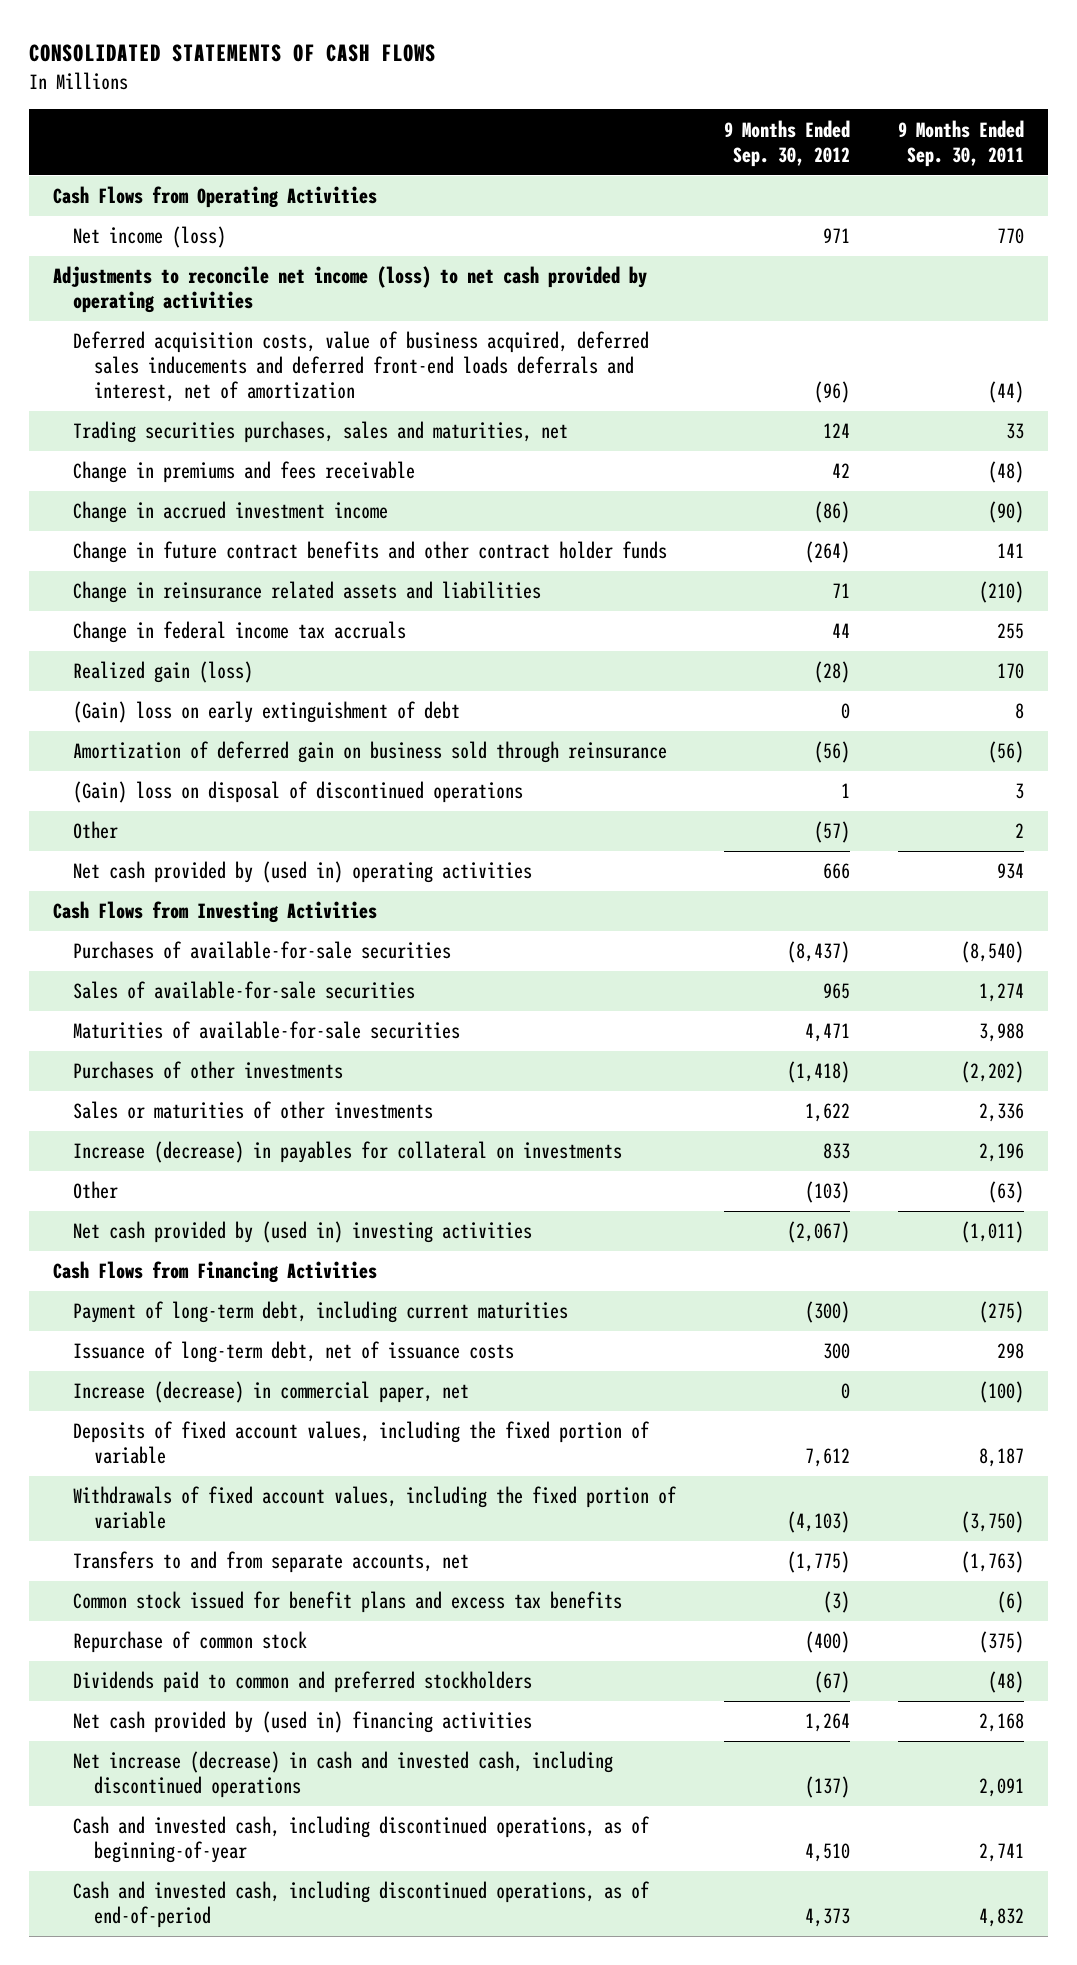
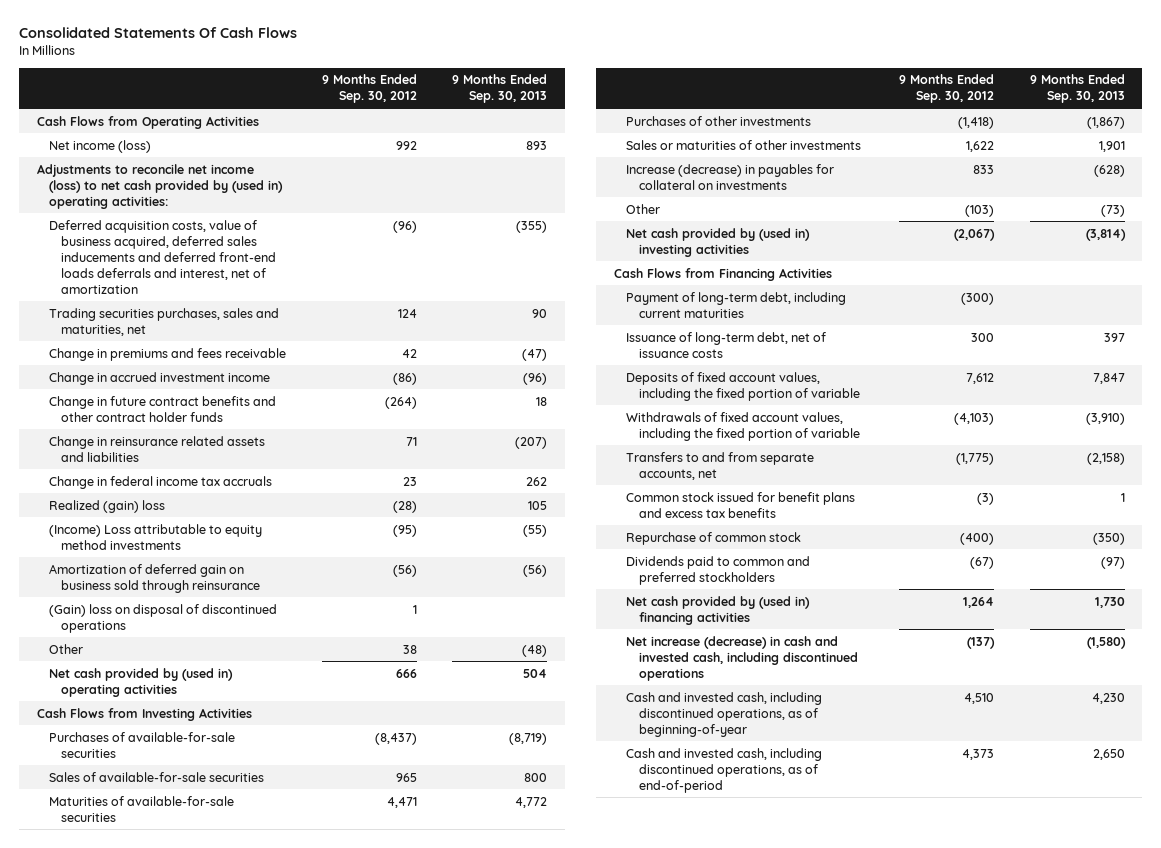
- CONSOLIDATED STATEMENTS OF CASH FLOWS
+ Consolidated Statements Of Cash Flows
- | 9 Months Ended Sep. 30, 2012 | 9 Months Ended Sep. 30, 2011
+ | 9 Months Ended Sep. 30, 2012 | 9 Months Ended Sep. 30, 2013
- Net income (loss) | 971 | 770
- Adjustments to reconcile net income (loss) to net cash provided by operating activities
+ Net income (loss) | 992 | 893
+ Adjustments to reconcile net income (loss) to net cash provided by (used in) operating activities:
- Change in federal income tax accruals | 44 | 255
- Realized gain (loss) | (28) | 170
- (Gain) loss on early extinguishment of debt | 0 | 8
+ Change in federal income tax accruals | 23 | 262
+ Realized (gain) loss | (28) | 105
+ (Income) Loss attributable to equity method investments | (95) | (55)
- Other | (57) | 2
+ Other | 38 | (48)
- Increase (decrease) in commercial paper, net | 0 | (100)

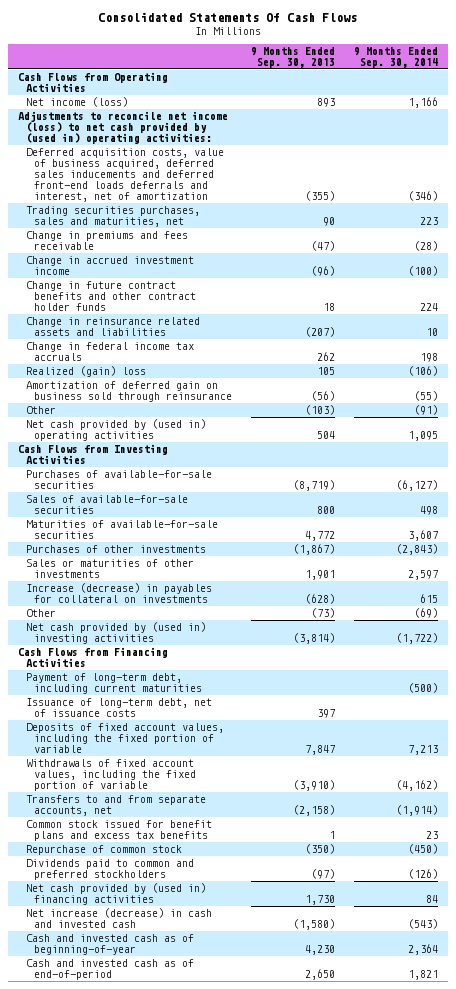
- | 9 Months Ended Sep. 30, 2012 | 9 Months Ended Sep. 30, 2013
+ | 9 Months Ended Sep. 30, 2013 | 9 Months Ended Sep. 30, 2014
- (Income) Loss attributable to equity method investments | (95) | (55)
- (Gain) loss on disposal of discontinued operations | 1 |
- Other | 38 | (48)
+ Other | (103) | (91)
- Net increase (decrease) in cash and invested cash, including discontinued operations | (137) | (1,580)
- Cash and invested cash, including discontinued operations, as of beginning-of-year | 4,510 | 4,230
- Cash and invested cash, including discontinued operations, as of end-of-period | 4,373 | 2,650
+ Net increase (decrease) in cash and invested cash | (1,580) | (543)
+ Cash and invested cash as of beginning-of-year | 4,230 | 2,364
+ Cash and invested cash as of end-of-period | 2,650 | 1,821

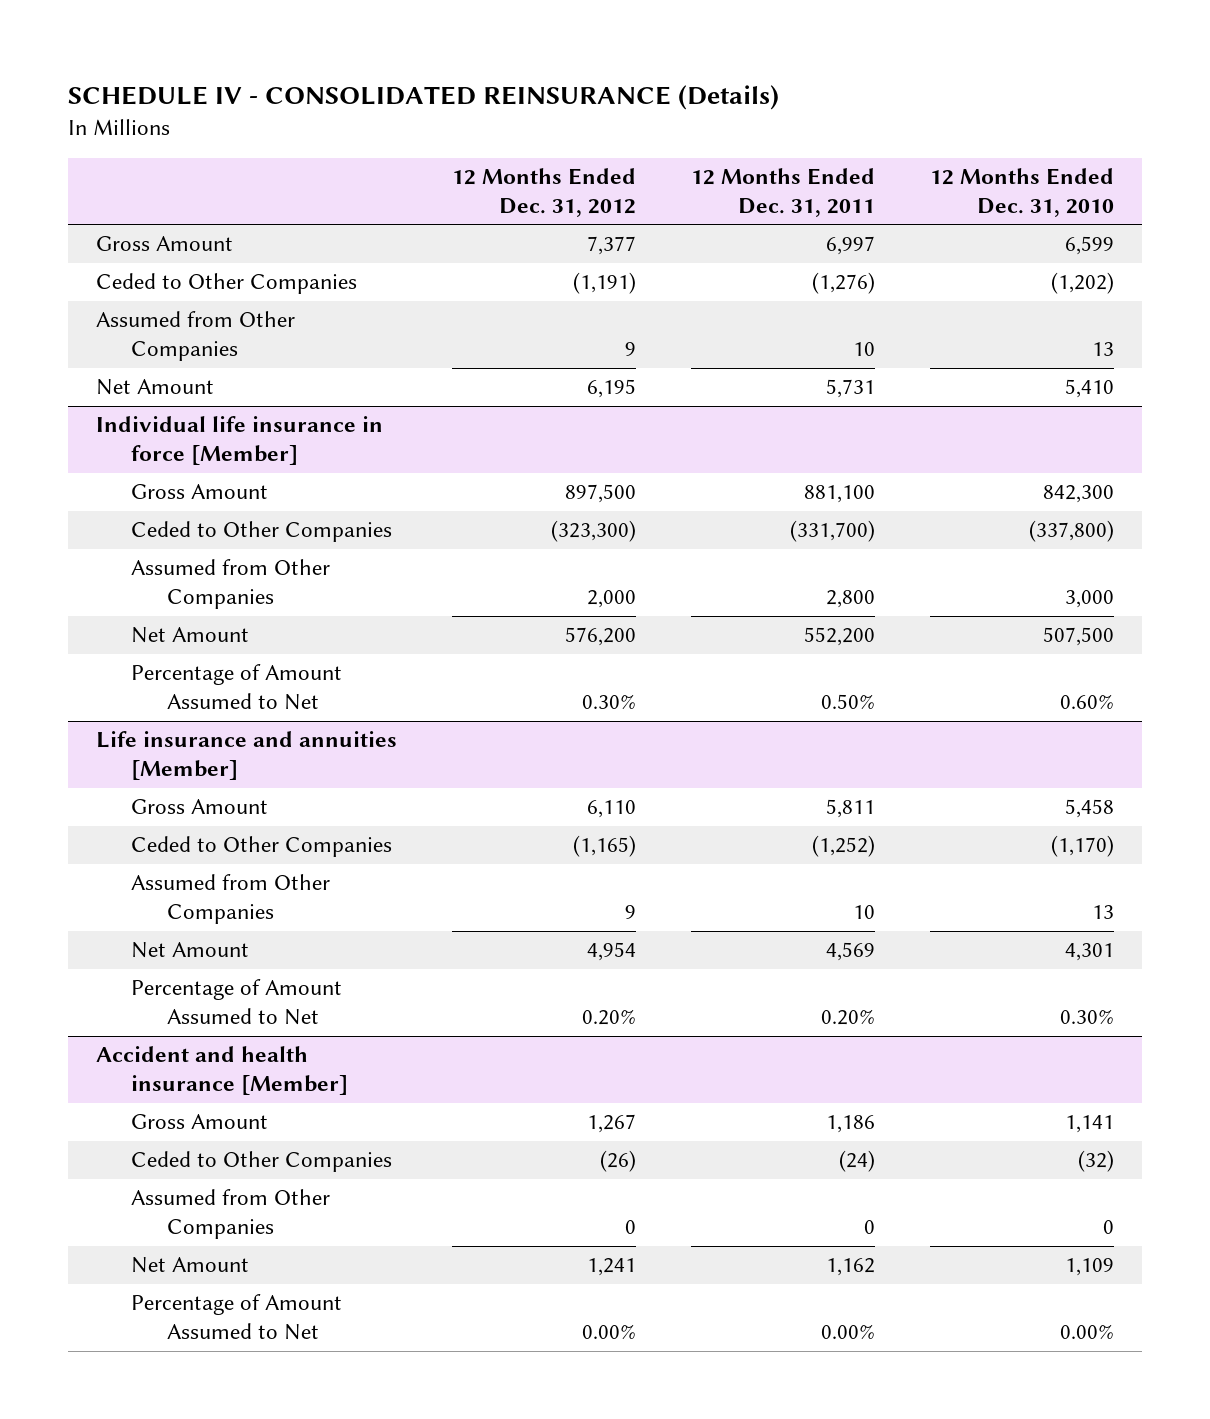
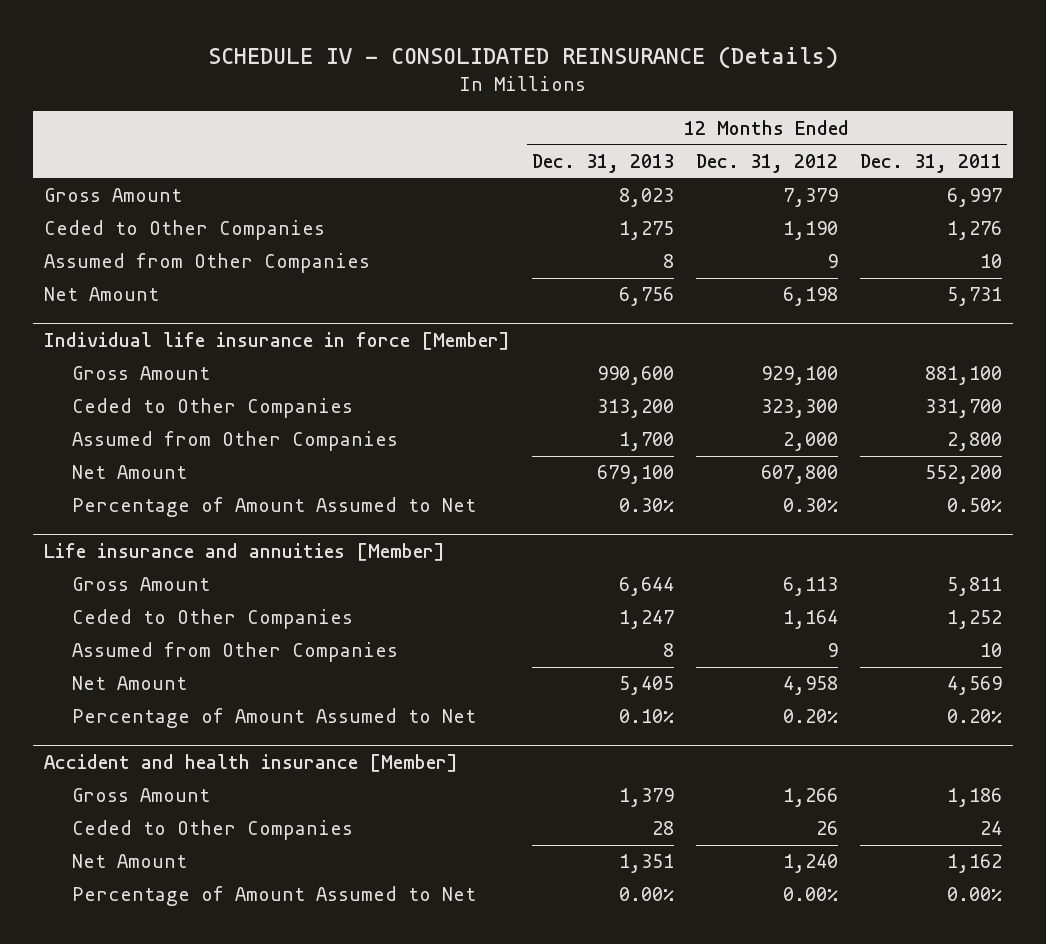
- | 12 Months Ended Dec. 31, 2012 | 12 Months Ended Dec. 31, 2011 | 12 Months Ended Dec. 31, 2010
+ | 12 Months Ended Dec. 31, 2013 | 12 Months Ended Dec. 31, 2012 | 12 Months Ended Dec. 31, 2011
- Gross Amount | 7,377 | 6,997 | 6,599
- Ceded to Other Companies | (1,191) | (1,276) | (1,202)
+ Gross Amount | 8,023 | 7,379 | 6,997
+ Ceded to Other Companies | 1,275 | 1,190 | 1,276
- Net Amount | 6,195 | 5,731 | 5,410
+ Net Amount | 6,756 | 6,198 | 5,731
@ Individual life insurance in force [Member]
- Gross Amount | 897,500 | 881,100 | 842,300
- Ceded to Other Companies | (323,300) | (331,700) | (337,800)
+ Gross Amount | 990,600 | 929,100 | 881,100
+ Ceded to Other Companies | 313,200 | 323,300 | 331,700
- Net Amount | 576,200 | 552,200 | 507,500
+ Net Amount | 679,100 | 607,800 | 552,200
@ Life insurance and annuities [Member]
- Gross Amount | 6,110 | 5,811 | 5,458
- Ceded to Other Companies | (1,165) | (1,252) | (1,170)
+ Gross Amount | 6,644 | 6,113 | 5,811
+ Ceded to Other Companies | 1,247 | 1,164 | 1,252
- Net Amount | 4,954 | 4,569 | 4,301
+ Net Amount | 5,405 | 4,958 | 4,569
@ Accident and health insurance [Member]
- Gross Amount | 1,267 | 1,186 | 1,141
- Ceded to Other Companies | (26) | (24) | (32)
- Assumed from Other Companies | 0 | 0 | 0
- Net Amount | 1,241 | 1,162 | 1,109
+ Gross Amount | 1,379 | 1,266 | 1,186
+ Ceded to Other Companies | 28 | 26 | 24
+ Net Amount | 1,351 | 1,240 | 1,162

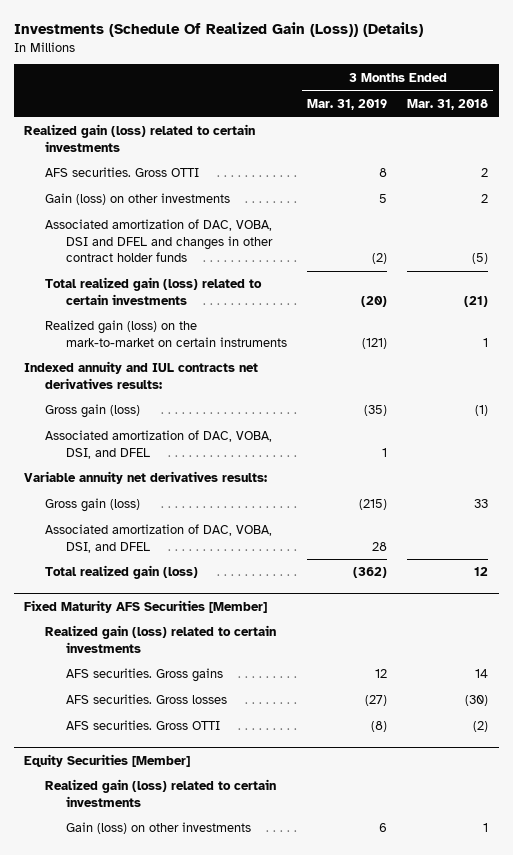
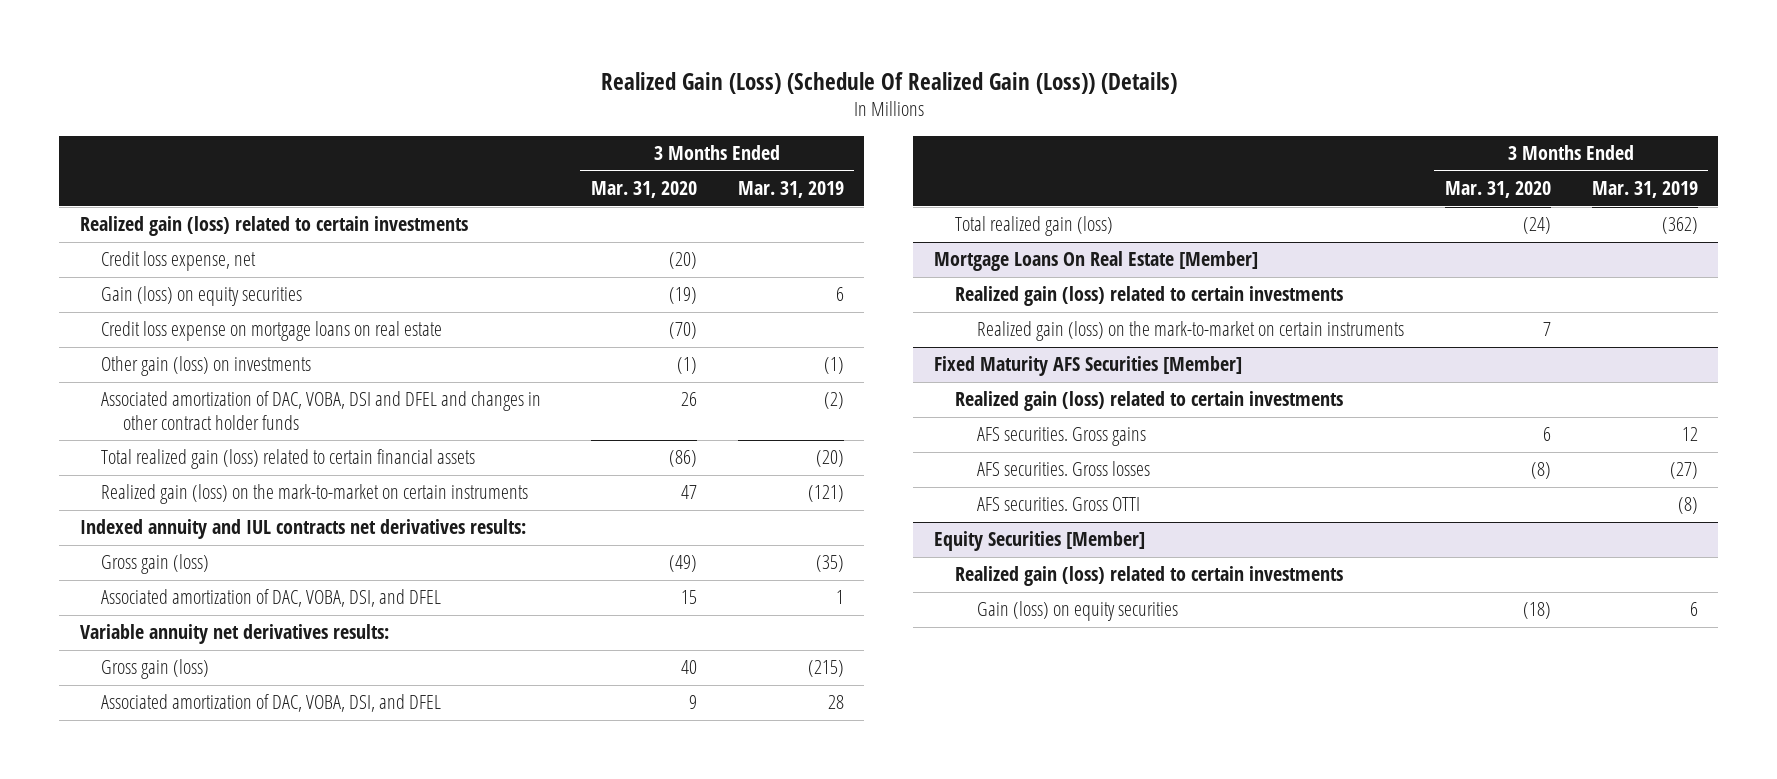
- Investments (Schedule Of Realized Gain (Loss)) (Details)
+ Realized Gain (Loss) (Schedule Of Realized Gain (Loss)) (Details)
- | 3 Months Ended Mar. 31, 2019 | 3 Months Ended Mar. 31, 2018
+ | 3 Months Ended Mar. 31, 2020 | 3 Months Ended Mar. 31, 2019
- AFS securities. Gross OTTI | 8 | 2
- Gain (loss) on other investments | 5 | 2
+ Credit loss expense, net | (20) |
+ Gain (loss) on equity securities | (19) | 6
+ Credit loss expense on mortgage loans on real estate | (70) |
+ Other gain (loss) on investments | (1) | (1)
- Total realized gain (loss) related to certain investments | (20) | (21)
+ Total realized gain (loss) related to certain financial assets | (86) | (20)
+ Mortgage Loans On Real Estate [Member]
+ Realized gain (loss) related to certain investments
+ Realized gain (loss) on the mark-to-market on certain instruments | 7 |
@ Equity Securities [Member]
- Gain (loss) on other investments | 6 | 1
+ Gain (loss) on equity securities | (18) | 6

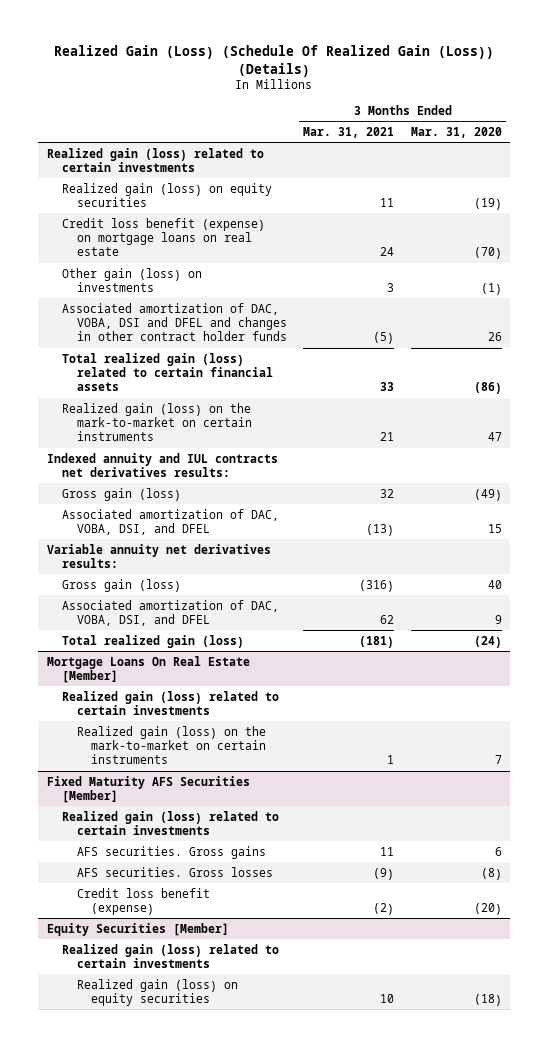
- | 3 Months Ended Mar. 31, 2020 | 3 Months Ended Mar. 31, 2019
+ | 3 Months Ended Mar. 31, 2021 | 3 Months Ended Mar. 31, 2020
- Credit loss expense, net | (20) |
- Gain (loss) on equity securities | (19) | 6
- Credit loss expense on mortgage loans on real estate | (70) |
+ Realized gain (loss) on equity securities | 11 | (19)
+ Credit loss benefit (expense) on mortgage loans on real estate | 24 | (70)
@ Fixed Maturity AFS Securities [Member]
- AFS securities. Gross OTTI | | (8)
+ Credit loss benefit (expense) | (2) | (20)
@ Equity Securities [Member]
- Gain (loss) on equity securities | (18) | 6
+ Realized gain (loss) on equity securities | 10 | (18)

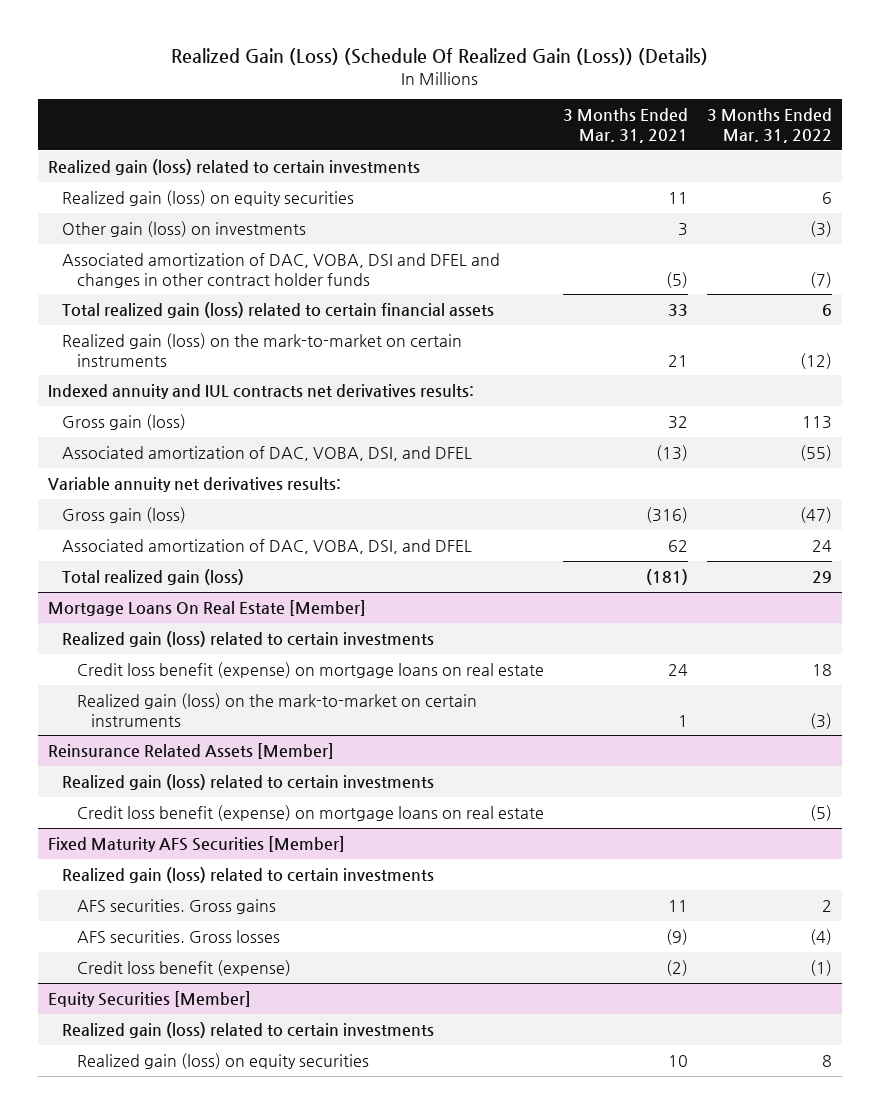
- | 3 Months Ended Mar. 31, 2021 | 3 Months Ended Mar. 31, 2020
+ | 3 Months Ended Mar. 31, 2021 | 3 Months Ended Mar. 31, 2022
- Credit loss benefit (expense) on mortgage loans on real estate | 24 | (70)
@ Mortgage Loans On Real Estate [Member]
+ Credit loss benefit (expense) on mortgage loans on real estate | 24 | 18
+ Reinsurance Related Assets [Member]
+ Realized gain (loss) related to certain investments
+ Credit loss benefit (expense) on mortgage loans on real estate | | (5)

